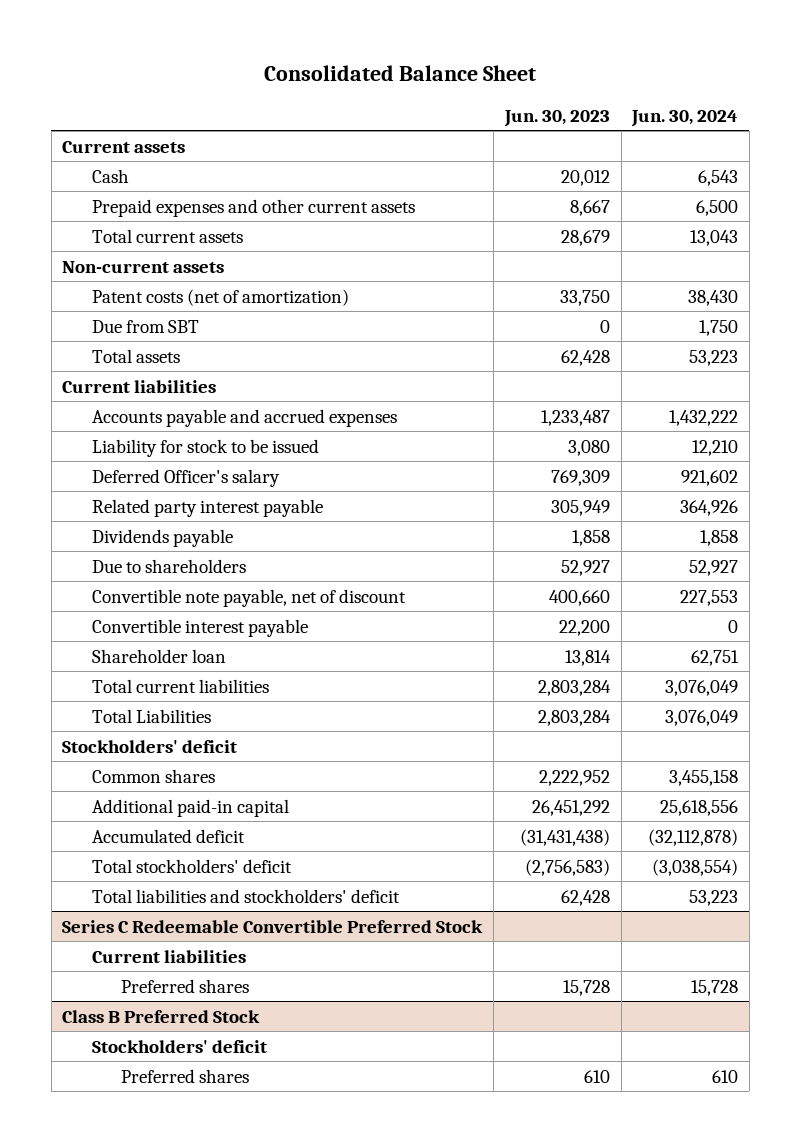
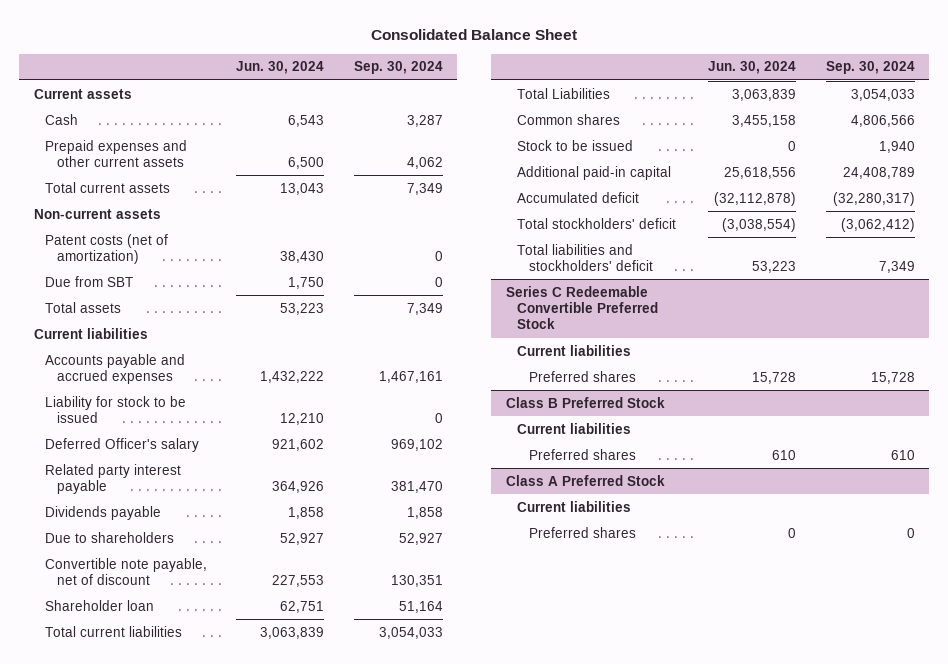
- | Jun. 30, 2023 | Jun. 30, 2024
+ | Jun. 30, 2024 | Sep. 30, 2024
- Convertible interest payable | 22,200 | 0
- Total current liabilities | 2,803,284 | 3,076,049
- Total Liabilities | 2,803,284 | 3,076,049
- Stockholders' deficit
+ Total current liabilities | 3,063,839 | 3,054,033
+ Total Liabilities | 3,063,839 | 3,054,033
+ Stock to be issued | 0 | 1,940
@ Class B Preferred Stock
- Stockholders' deficit
+ Current liabilities
+ Class A Preferred Stock
+ Current liabilities
+ Preferred shares | 0 | 0

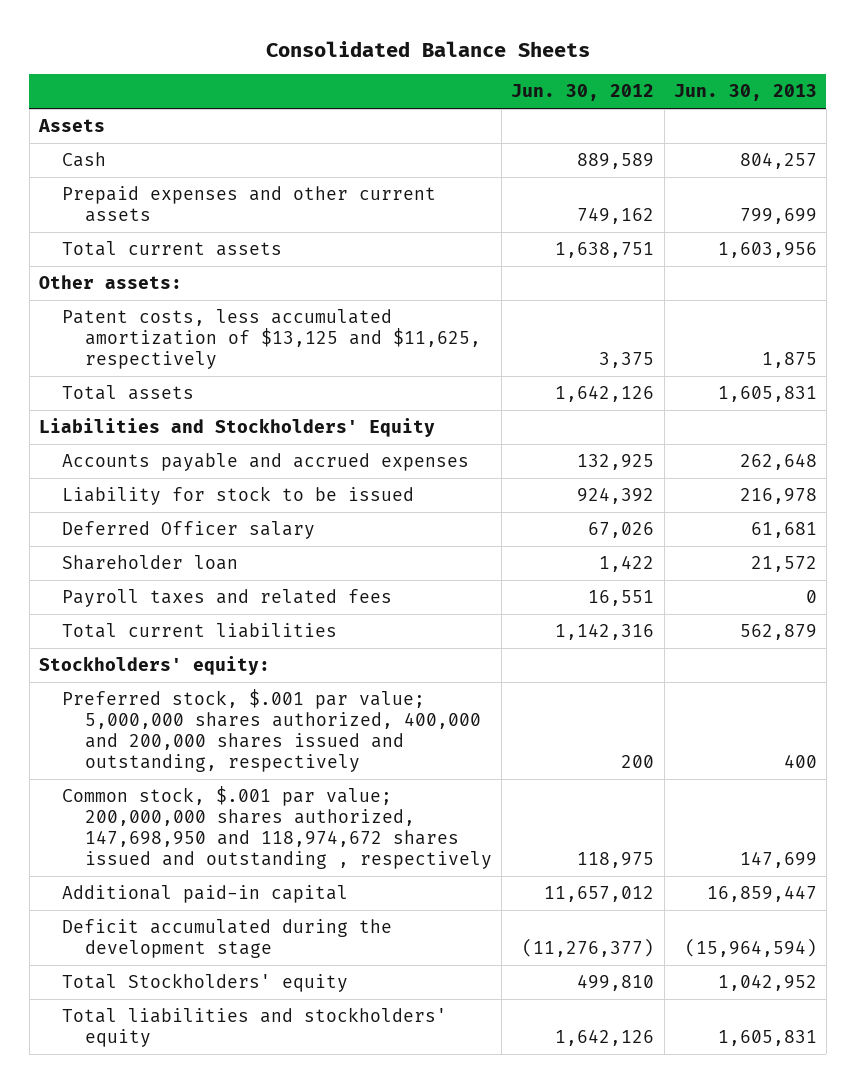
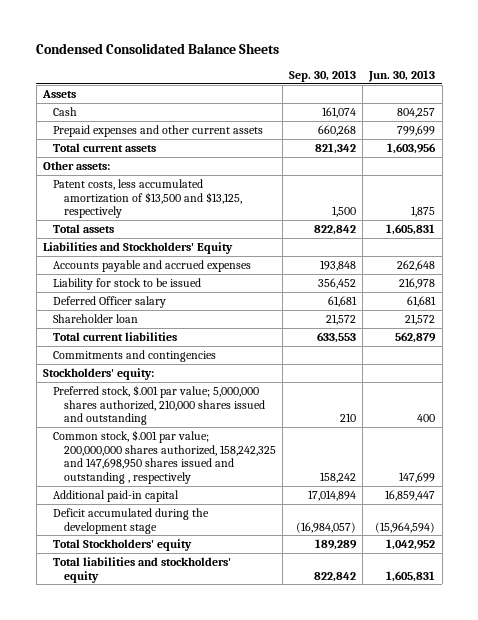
- Consolidated Balance Sheets
+ Condensed Consolidated Balance Sheets
- | Jun. 30, 2012 | Jun. 30, 2013
+ | Sep. 30, 2013 | Jun. 30, 2013
- Patent costs, less accumulated amortization of $13,125 and $11,625, respectively | 3,375 | 1,875
+ Patent costs, less accumulated amortization of $13,500 and $13,125, respectively | 1,500 | 1,875
- Payroll taxes and related fees | 16,551 | 0
+ Commitments and contingencies
- Preferred stock, $.001 par value; 5,000,000 shares authorized, 400,000 and 200,000 shares issued and outstanding, respectively | 200 | 400
- Common stock, $.001 par value; 200,000,000 shares authorized, 147,698,950 and 118,974,672 shares issued and outstanding , respectively | 118,975 | 147,699
+ Preferred stock, $.001 par value; 5,000,000 shares authorized, 210,000 shares issued and outstanding | 210 | 400
+ Common stock, $.001 par value; 200,000,000 shares authorized, 158,242,325 and 147,698,950 shares issued and outstanding , respectively | 158,242 | 147,699

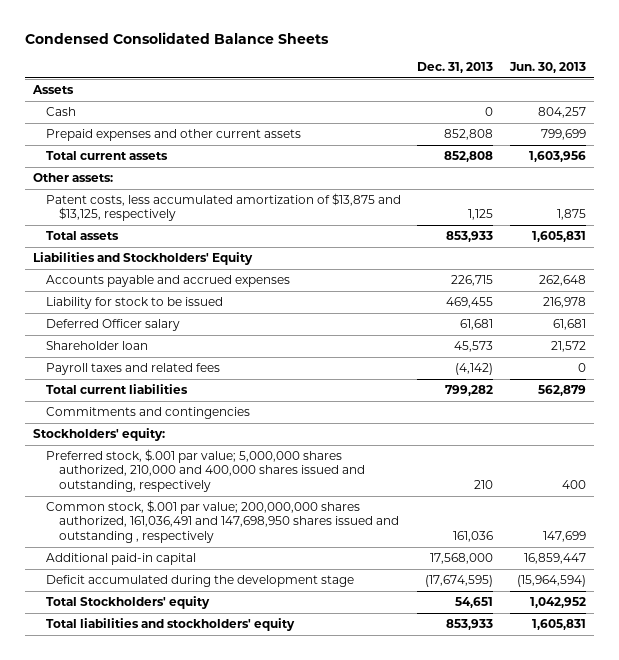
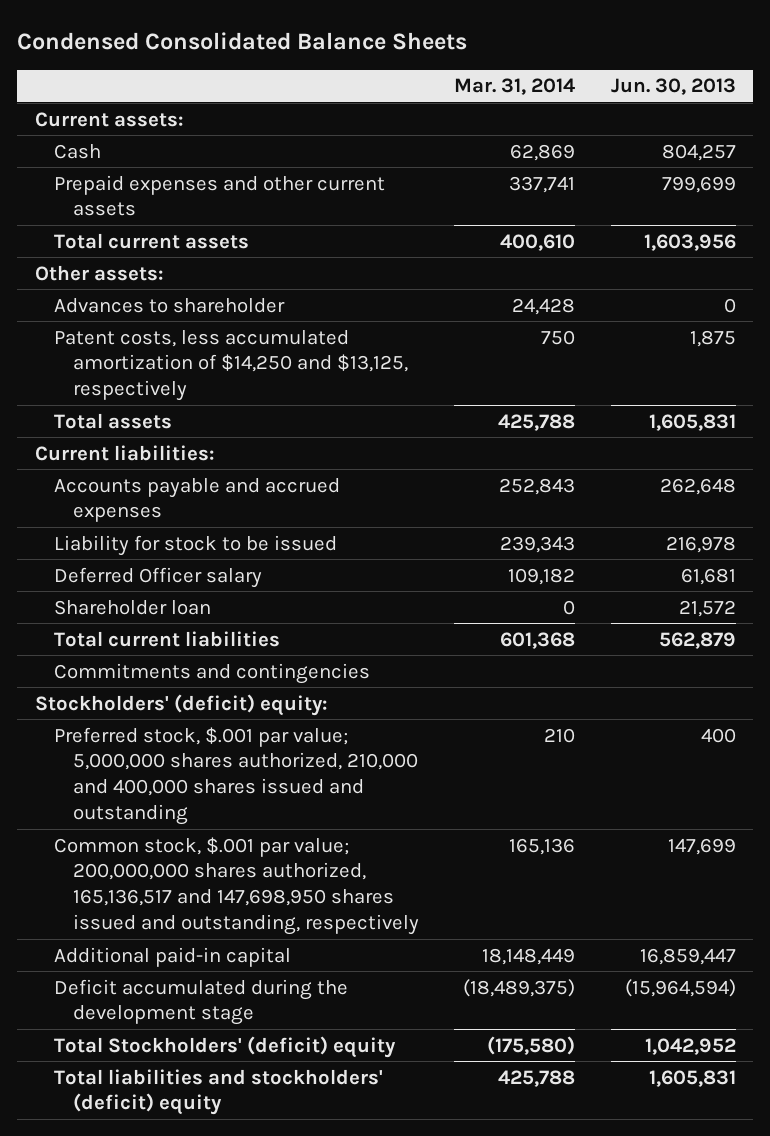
- | Dec. 31, 2013 | Jun. 30, 2013
+ | Mar. 31, 2014 | Jun. 30, 2013
- Assets
+ Current assets:
- Patent costs, less accumulated amortization of $13,875 and $13,125, respectively | 1,125 | 1,875
+ Advances to shareholder | 24,428 | 0
+ Patent costs, less accumulated amortization of $14,250 and $13,125, respectively | 750 | 1,875
- Liabilities and Stockholders' Equity
+ Current liabilities:
- Payroll taxes and related fees | (4,142) | 0
- Stockholders' equity:
- Preferred stock, $.001 par value; 5,000,000 shares authorized, 210,000 and 400,000 shares issued and outstanding, respectively | 210 | 400
- Common stock, $.001 par value; 200,000,000 shares authorized, 161,036,491 and 147,698,950 shares issued and outstanding , respectively | 161,036 | 147,699
+ Stockholders' (deficit) equity:
+ Preferred stock, $.001 par value; 5,000,000 shares authorized, 210,000 and 400,000 shares issued and outstanding | 210 | 400
+ Common stock, $.001 par value; 200,000,000 shares authorized, 165,136,517 and 147,698,950 shares issued and outstanding, respectively | 165,136 | 147,699
- Total Stockholders' equity | 54,651 | 1,042,952
- Total liabilities and stockholders' equity | 853,933 | 1,605,831
+ Total Stockholders' (deficit) equity | (175,580) | 1,042,952
+ Total liabilities and stockholders' (deficit) equity | 425,788 | 1,605,831

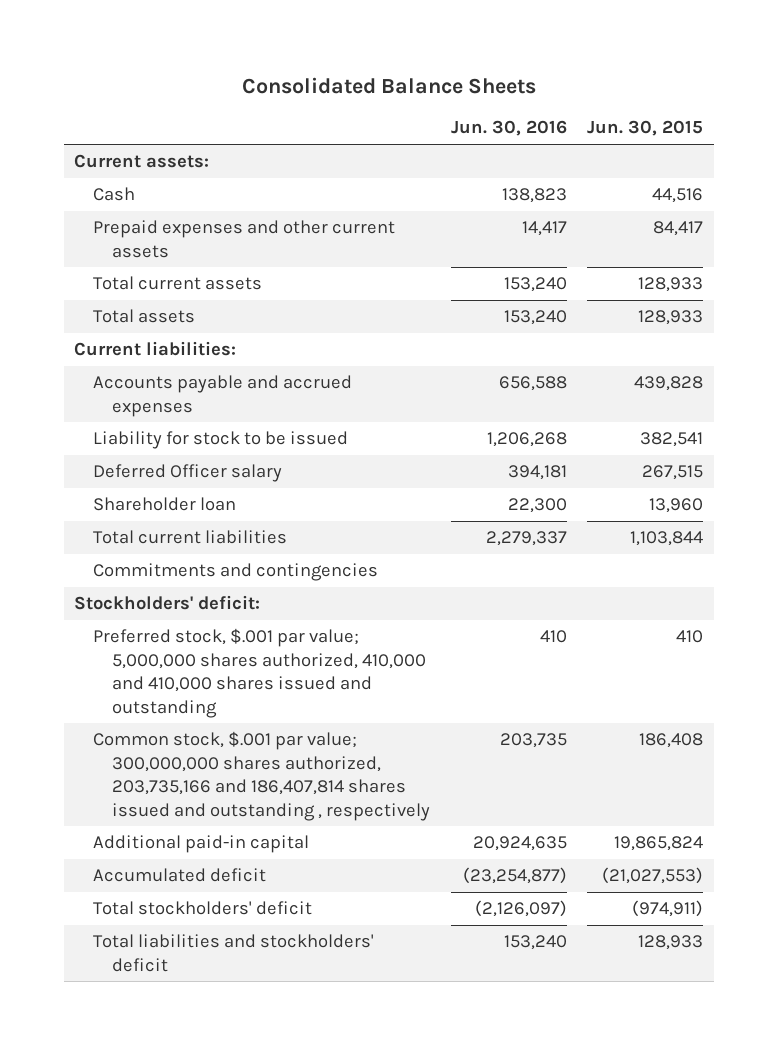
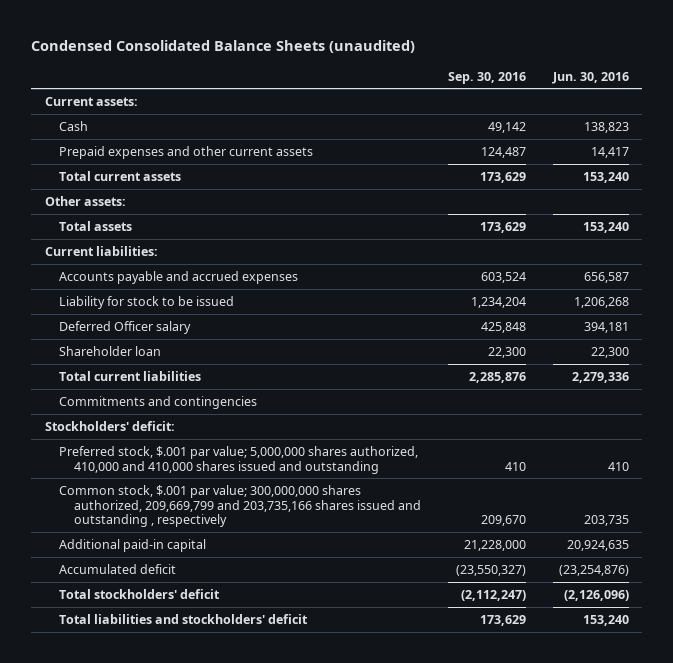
- Consolidated Balance Sheets
+ Condensed Consolidated Balance Sheets (unaudited)
- | Jun. 30, 2016 | Jun. 30, 2015
+ | Sep. 30, 2016 | Jun. 30, 2016
+ Other assets:
- Accounts payable and accrued expenses | 656,588 | 439,828
+ Accounts payable and accrued expenses | 603,524 | 656,587
- Total current liabilities | 2,279,337 | 1,103,844
+ Total current liabilities | 2,285,876 | 2,279,336
- Common stock, $.001 par value; 300,000,000 shares authorized, 203,735,166 and 186,407,814 shares issued and outstanding , respectively | 203,735 | 186,408
+ Common stock, $.001 par value; 300,000,000 shares authorized, 209,669,799 and 203,735,166 shares issued and outstanding , respectively | 209,670 | 203,735
- Accumulated deficit | (23,254,877) | (21,027,553)
- Total stockholders' deficit | (2,126,097) | (974,911)
+ Accumulated deficit | (23,550,327) | (23,254,876)
+ Total stockholders' deficit | (2,112,247) | (2,126,096)

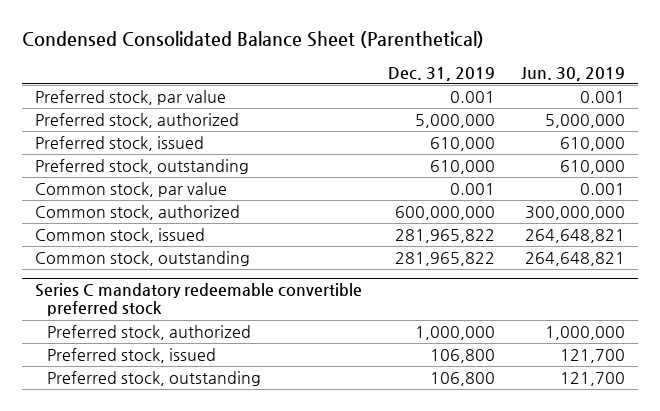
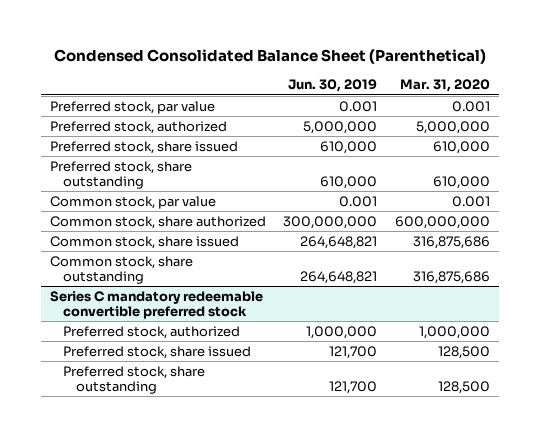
- | Dec. 31, 2019 | Jun. 30, 2019
+ | Jun. 30, 2019 | Mar. 31, 2020
- Preferred stock, issued | 610,000 | 610,000
- Preferred stock, outstanding | 610,000 | 610,000
+ Preferred stock, share issued | 610,000 | 610,000
+ Preferred stock, share outstanding | 610,000 | 610,000
- Common stock, authorized | 600,000,000 | 300,000,000
- Common stock, issued | 281,965,822 | 264,648,821
- Common stock, outstanding | 281,965,822 | 264,648,821
+ Common stock, share authorized | 300,000,000 | 600,000,000
+ Common stock, share issued | 264,648,821 | 316,875,686
+ Common stock, share outstanding | 264,648,821 | 316,875,686
@ Series C mandatory redeemable convertible preferred stock
- Preferred stock, issued | 106,800 | 121,700
- Preferred stock, outstanding | 106,800 | 121,700
+ Preferred stock, share issued | 121,700 | 128,500
+ Preferred stock, share outstanding | 121,700 | 128,500

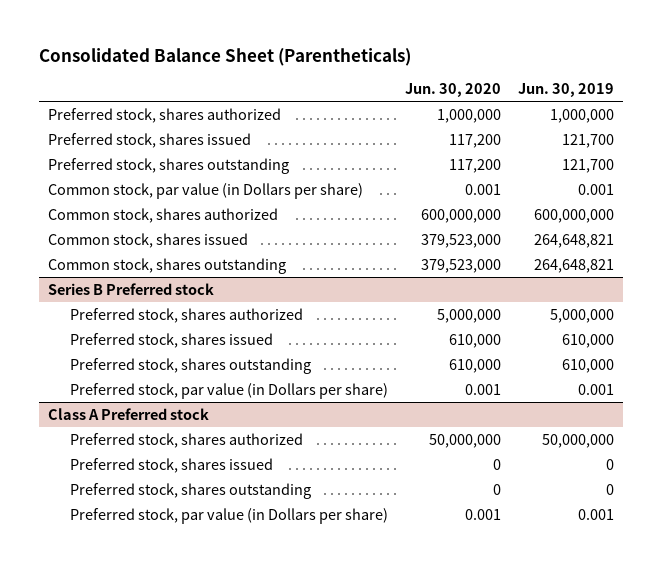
- Condensed Consolidated Balance Sheet (Parenthetical)
+ Consolidated Balance Sheet (Parentheticals)
- | Jun. 30, 2019 | Mar. 31, 2020
+ | Jun. 30, 2020 | Jun. 30, 2019
- Preferred stock, par value | 0.001 | 0.001
- Preferred stock, authorized | 5,000,000 | 5,000,000
- Preferred stock, share issued | 610,000 | 610,000
- Preferred stock, share outstanding | 610,000 | 610,000
- Common stock, par value | 0.001 | 0.001
- Common stock, share authorized | 300,000,000 | 600,000,000
- Common stock, share issued | 264,648,821 | 316,875,686
- Common stock, share outstanding | 264,648,821 | 316,875,686
- Series C mandatory redeemable convertible preferred stock
- Preferred stock, authorized | 1,000,000 | 1,000,000
- Preferred stock, share issued | 121,700 | 128,500
- Preferred stock, share outstanding | 121,700 | 128,500
+ Preferred stock, shares authorized | 1,000,000 | 1,000,000
+ Preferred stock, shares issued | 117,200 | 121,700
+ Preferred stock, shares outstanding | 117,200 | 121,700
+ Common stock, par value (in Dollars per share) | 0.001 | 0.001
+ Common stock, shares authorized | 600,000,000 | 600,000,000
+ Common stock, shares issued | 379,523,000 | 264,648,821
+ Common stock, shares outstanding | 379,523,000 | 264,648,821
+ Series B Preferred stock
+ Preferred stock, shares authorized | 5,000,000 | 5,000,000
+ Preferred stock, shares issued | 610,000 | 610,000
+ Preferred stock, shares outstanding | 610,000 | 610,000
+ Preferred stock, par value (in Dollars per share) | 0.001 | 0.001
+ Class A Preferred stock
+ Preferred stock, shares authorized | 50,000,000 | 50,000,000
+ Preferred stock, shares issued | 0 | 0
+ Preferred stock, shares outstanding | 0 | 0
+ Preferred stock, par value (in Dollars per share) | 0.001 | 0.001

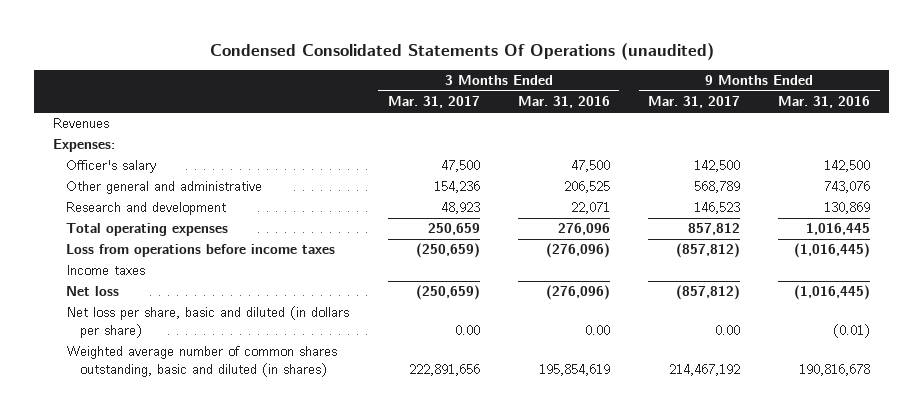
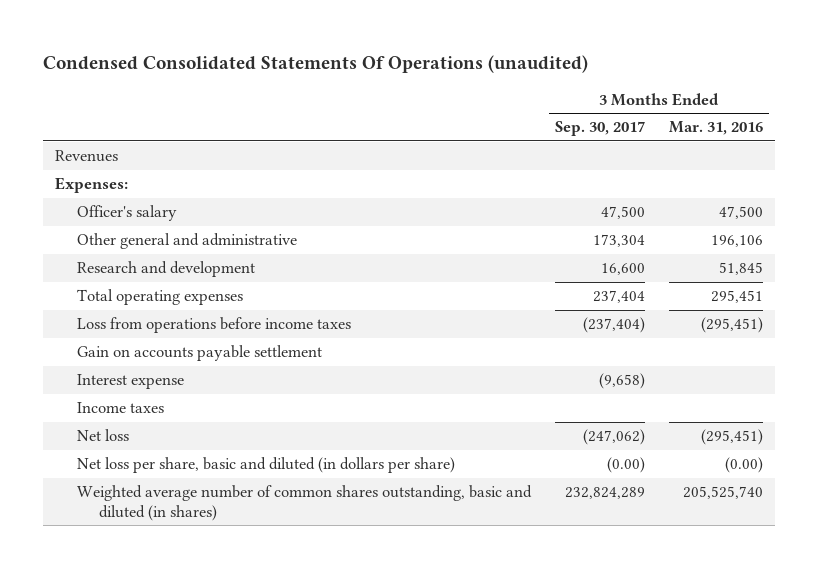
- | 3 Months Ended Mar. 31, 2017 | 3 Months Ended Mar. 31, 2016 | 9 Months Ended Mar. 31, 2017 | 9 Months Ended Mar. 31, 2016
+ | 3 Months Ended Sep. 30, 2017 | 3 Months Ended Mar. 31, 2016
- Other general and administrative | 154,236 | 206,525 | 568,789 | 743,076
- Research and development | 48,923 | 22,071 | 146,523 | 130,869
- Total operating expenses | 250,659 | 276,096 | 857,812 | 1,016,445
- Loss from operations before income taxes | (250,659) | (276,096) | (857,812) | (1,016,445)
+ Other general and administrative | 173,304 | 196,106
+ Research and development | 16,600 | 51,845
+ Total operating expenses | 237,404 | 295,451
+ Loss from operations before income taxes | (237,404) | (295,451)
+ Gain on accounts payable settlement
+ Interest expense | (9,658) |
- Net loss | (250,659) | (276,096) | (857,812) | (1,016,445)
- Net loss per share, basic and diluted (in dollars per share) | 0.00 | 0.00 | 0.00 | (0.01)
- Weighted average number of common shares outstanding, basic and diluted (in shares) | 222,891,656 | 195,854,619 | 214,467,192 | 190,816,678
+ Net loss | (247,062) | (295,451)
+ Net loss per share, basic and diluted (in dollars per share) | (0.00) | (0.00)
+ Weighted average number of common shares outstanding, basic and diluted (in shares) | 232,824,289 | 205,525,740

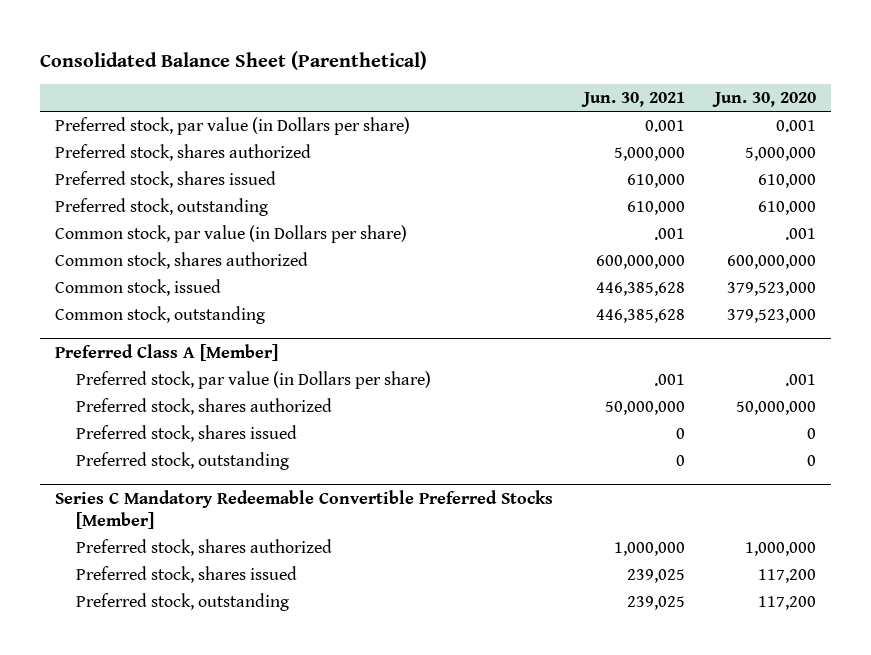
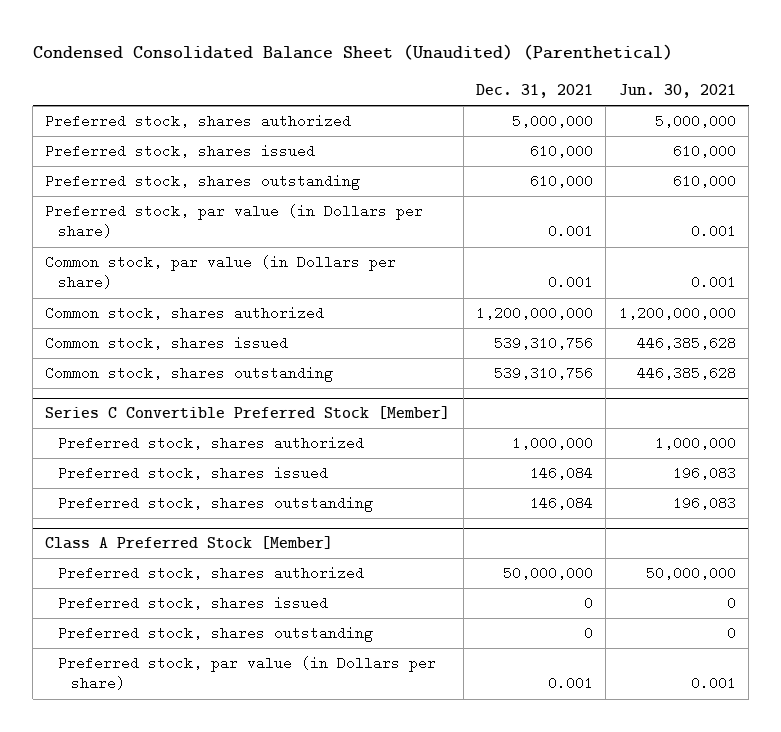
- Consolidated Balance Sheet (Parenthetical)
+ Condensed Consolidated Balance Sheet (Unaudited) (Parenthetical)
- | Jun. 30, 2021 | Jun. 30, 2020
+ | Dec. 31, 2021 | Jun. 30, 2021
- Preferred stock, outstanding | 610,000 | 610,000
- Common stock, par value (in Dollars per share) | .001 | .001
- Common stock, shares authorized | 600,000,000 | 600,000,000
- Common stock, issued | 446,385,628 | 379,523,000
- Common stock, outstanding | 446,385,628 | 379,523,000
- Preferred Class A [Member]
- Preferred stock, par value (in Dollars per share) | .001 | .001
+ Preferred stock, shares outstanding | 610,000 | 610,000
moved down: Preferred stock, par value (in Dollars per share) | 0.001 | 0.001
+ Common stock, par value (in Dollars per share) | 0.001 | 0.001
+ Common stock, shares authorized | 1,200,000,000 | 1,200,000,000
+ Common stock, shares issued | 539,310,756 | 446,385,628
+ Common stock, shares outstanding | 539,310,756 | 446,385,628
+ Series C Convertible Preferred Stock [Member]
+ Preferred stock, shares authorized | 1,000,000 | 1,000,000
+ Preferred stock, shares issued | 146,084 | 196,083
+ Preferred stock, shares outstanding | 146,084 | 196,083
+ Class A Preferred Stock [Member]
- Preferred stock, outstanding | 0 | 0
- Series C Mandatory Redeemable Convertible Preferred Stocks [Member]
- Preferred stock, shares authorized | 1,000,000 | 1,000,000
- Preferred stock, shares issued | 239,025 | 117,200
- Preferred stock, outstanding | 239,025 | 117,200
+ Preferred stock, shares outstanding | 0 | 0
+ Preferred stock, par value (in Dollars per share) | 0.001 | 0.001

